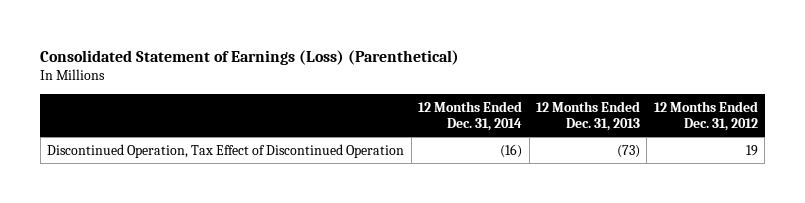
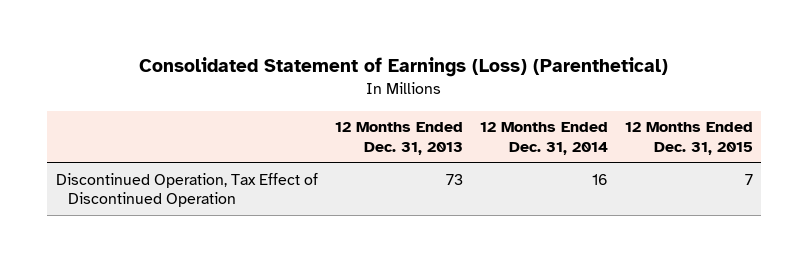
- | 12 Months Ended Dec. 31, 2014 | 12 Months Ended Dec. 31, 2013 | 12 Months Ended Dec. 31, 2012
+ | 12 Months Ended Dec. 31, 2013 | 12 Months Ended Dec. 31, 2014 | 12 Months Ended Dec. 31, 2015
- Discontinued Operation, Tax Effect of Discontinued Operation | (16) | (73) | 19
+ Discontinued Operation, Tax Effect of Discontinued Operation | 73 | 16 | 7

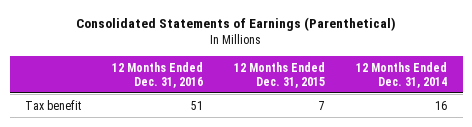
- Consolidated Statement of Earnings (Loss) (Parenthetical)
+ Consolidated Statements of Earnings (Parenthetical)
- | 12 Months Ended Dec. 31, 2013 | 12 Months Ended Dec. 31, 2014 | 12 Months Ended Dec. 31, 2015
+ | 12 Months Ended Dec. 31, 2016 | 12 Months Ended Dec. 31, 2015 | 12 Months Ended Dec. 31, 2014
- Discontinued Operation, Tax Effect of Discontinued Operation | 73 | 16 | 7
+ Tax benefit | 51 | 7 | 16

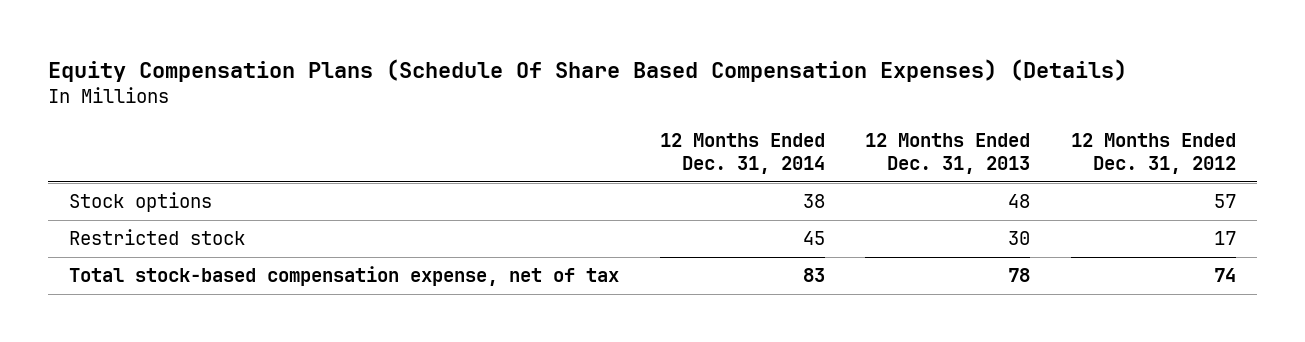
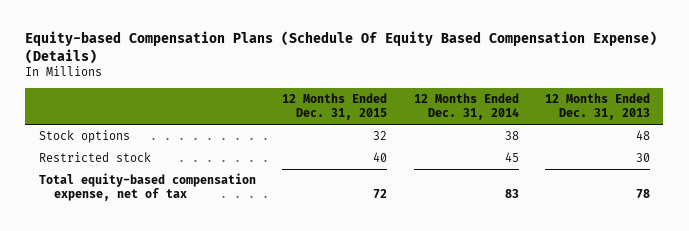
- Equity Compensation Plans (Schedule Of Share Based Compensation Expenses) (Details)
+ Equity-based Compensation Plans (Schedule Of Equity Based Compensation Expense) (Details)
- | 12 Months Ended Dec. 31, 2014 | 12 Months Ended Dec. 31, 2013 | 12 Months Ended Dec. 31, 2012
+ | 12 Months Ended Dec. 31, 2015 | 12 Months Ended Dec. 31, 2014 | 12 Months Ended Dec. 31, 2013
- Total stock-based compensation expense, net of tax | 83 | 78 | 74
+ Total equity-based compensation expense, net of tax | 72 | 83 | 78

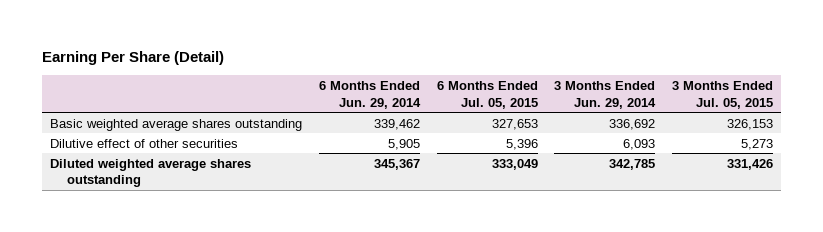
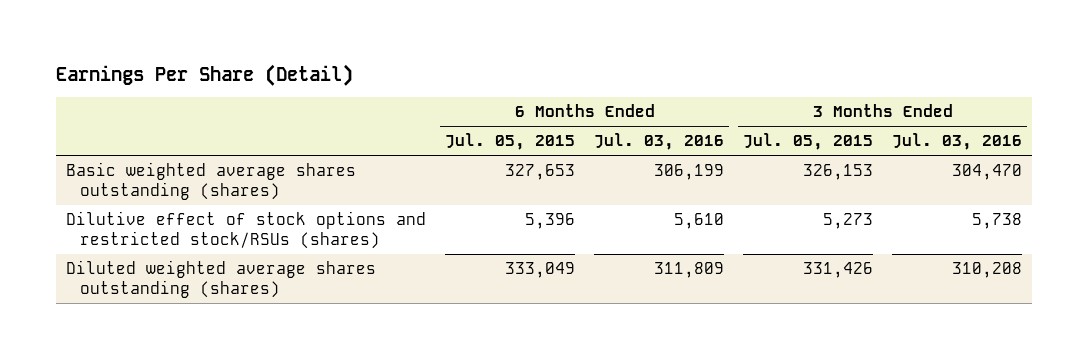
- Earning Per Share (Detail)
+ Earnings Per Share (Detail)
- | 6 Months Ended Jun. 29, 2014 | 6 Months Ended Jul. 05, 2015 | 3 Months Ended Jun. 29, 2014 | 3 Months Ended Jul. 05, 2015
+ | 6 Months Ended Jul. 05, 2015 | 6 Months Ended Jul. 03, 2016 | 3 Months Ended Jul. 05, 2015 | 3 Months Ended Jul. 03, 2016
- Basic weighted average shares outstanding | 339,462 | 327,653 | 336,692 | 326,153
- Dilutive effect of other securities | 5,905 | 5,396 | 6,093 | 5,273
- Diluted weighted average shares outstanding | 345,367 | 333,049 | 342,785 | 331,426
+ Basic weighted average shares outstanding (shares) | 327,653 | 306,199 | 326,153 | 304,470
+ Dilutive effect of stock options and restricted stock/RSUs (shares) | 5,396 | 5,610 | 5,273 | 5,738
+ Diluted weighted average shares outstanding (shares) | 333,049 | 311,809 | 331,426 | 310,208

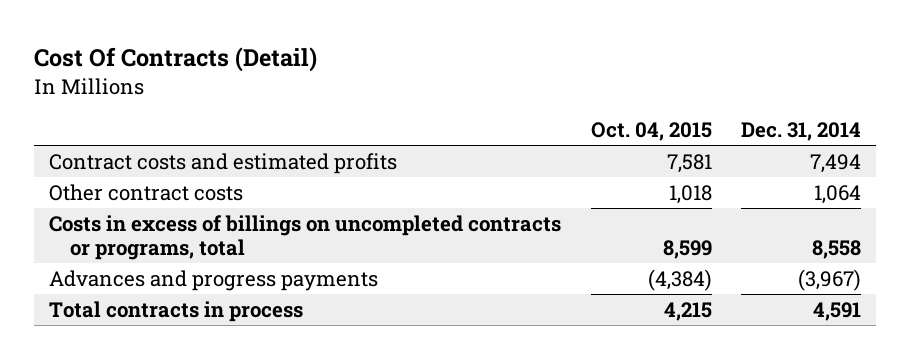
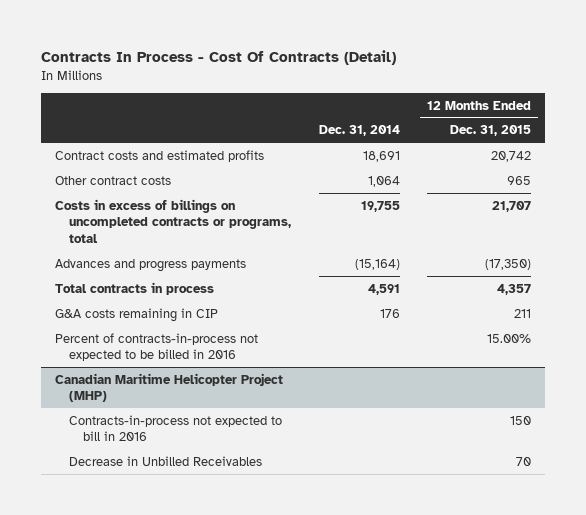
- Cost Of Contracts (Detail)
+ Contracts In Process - Cost Of Contracts (Detail)
- | Oct. 04, 2015 | Dec. 31, 2014
+ | Dec. 31, 2014 | 12 Months Ended Dec. 31, 2015
- Contract costs and estimated profits | 7,581 | 7,494
+ Contract costs and estimated profits | 18,691 | 20,742
- Costs in excess of billings on uncompleted contracts or programs, total | 8,599 | 8,558
- Advances and progress payments | (4,384) | (3,967)
+ Costs in excess of billings on uncompleted contracts or programs, total | 19,755 | 21,707
+ Advances and progress payments | (15,164) | (17,350)
+ G&A costs remaining in CIP | 176 | 211
+ Percent of contracts-in-process not expected to be billed in 2016 | | 15.00%
+ Canadian Maritime Helicopter Project (MHP)
+ Contracts-in-process not expected to bill in 2016 | | 150
+ Decrease in Unbilled Receivables | | 70

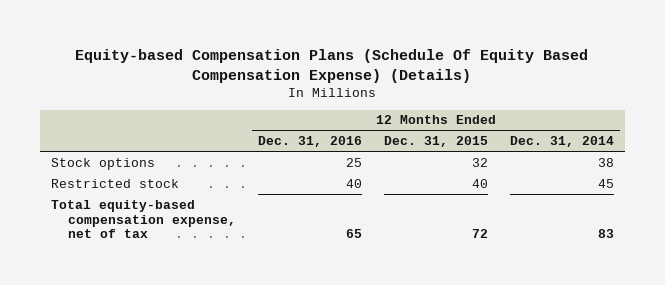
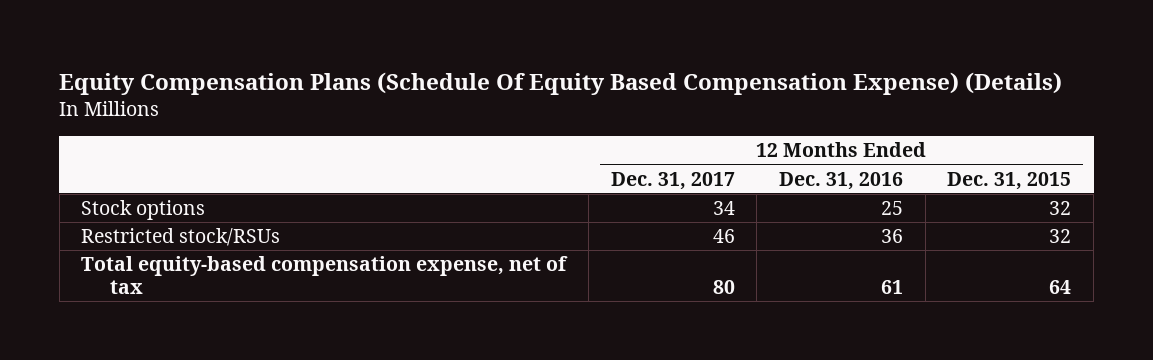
- Equity-based Compensation Plans (Schedule Of Equity Based Compensation Expense) (Details)
+ Equity Compensation Plans (Schedule Of Equity Based Compensation Expense) (Details)
- | 12 Months Ended Dec. 31, 2016 | 12 Months Ended Dec. 31, 2015 | 12 Months Ended Dec. 31, 2014
+ | 12 Months Ended Dec. 31, 2017 | 12 Months Ended Dec. 31, 2016 | 12 Months Ended Dec. 31, 2015
- Restricted stock | 40 | 40 | 45
- Total equity-based compensation expense, net of tax | 65 | 72 | 83
+ Restricted stock/RSUs | 46 | 36 | 32
+ Total equity-based compensation expense, net of tax | 80 | 61 | 64

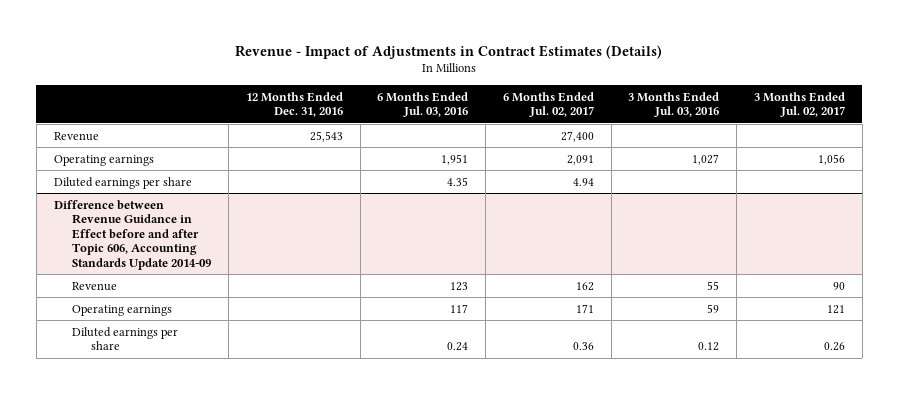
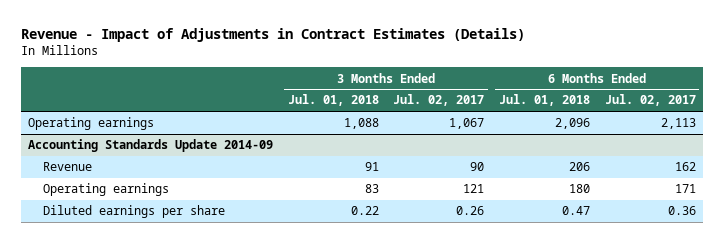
- | 12 Months Ended Dec. 31, 2016 | 6 Months Ended Jul. 03, 2016 | 6 Months Ended Jul. 02, 2017 | 3 Months Ended Jul. 03, 2016 | 3 Months Ended Jul. 02, 2017
+ | 3 Months Ended Jul. 01, 2018 | 3 Months Ended Jul. 02, 2017 | 6 Months Ended Jul. 01, 2018 | 6 Months Ended Jul. 02, 2017
- Revenue | 25,543 | | 27,400 | |
- Operating earnings | | 1,951 | 2,091 | 1,027 | 1,056
- Diluted earnings per share | | 4.35 | 4.94 | |
- Difference between Revenue Guidance in Effect before and after Topic 606, Accounting Standards Update 2014-09
+ Operating earnings | 1,088 | 1,067 | 2,096 | 2,113
+ Accounting Standards Update 2014-09

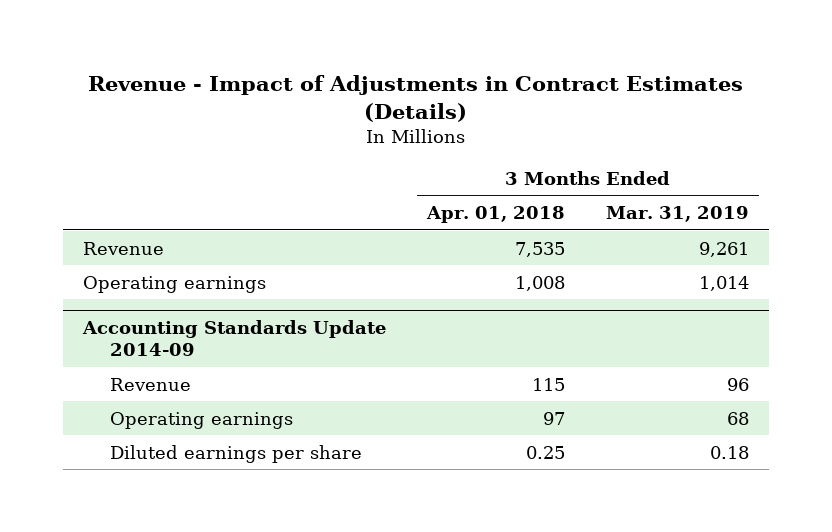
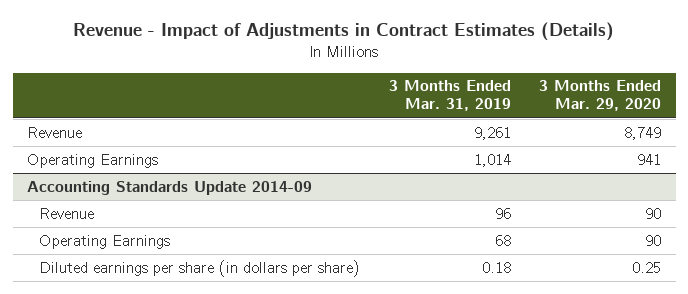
- | 3 Months Ended Apr. 01, 2018 | 3 Months Ended Mar. 31, 2019
+ | 3 Months Ended Mar. 31, 2019 | 3 Months Ended Mar. 29, 2020
- Operating earnings | 1,008 | 1,014
+ Operating Earnings | 1,014 | 941
@ Accounting Standards Update 2014-09
- Operating earnings | 97 | 68
- Diluted earnings per share | 0.25 | 0.18
+ Operating Earnings | 68 | 90
+ Diluted earnings per share (in dollars per share) | 0.18 | 0.25

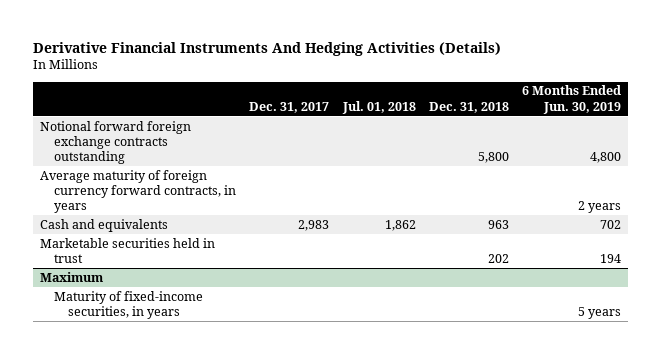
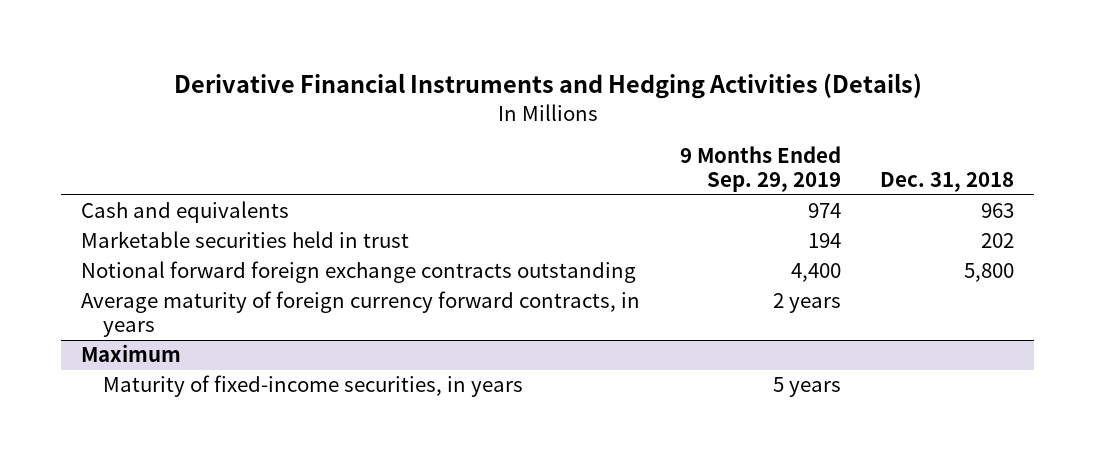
- Derivative Financial Instruments And Hedging Activities (Details)
+ Derivative Financial Instruments and Hedging Activities (Details)
- | Dec. 31, 2017 | Jul. 01, 2018 | Dec. 31, 2018 | 6 Months Ended Jun. 30, 2019
+ | 9 Months Ended Sep. 29, 2019 | Dec. 31, 2018
moved down: Notional forward foreign exchange contracts outstanding | 4,400 | 5,800
moved down: Average maturity of foreign currency forward contracts, in years | 2 years |

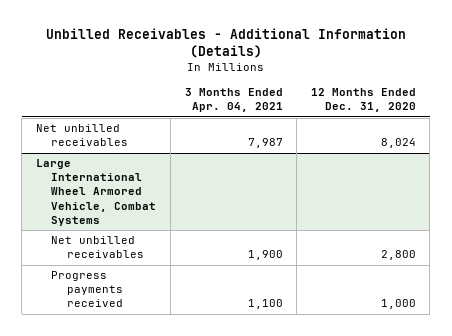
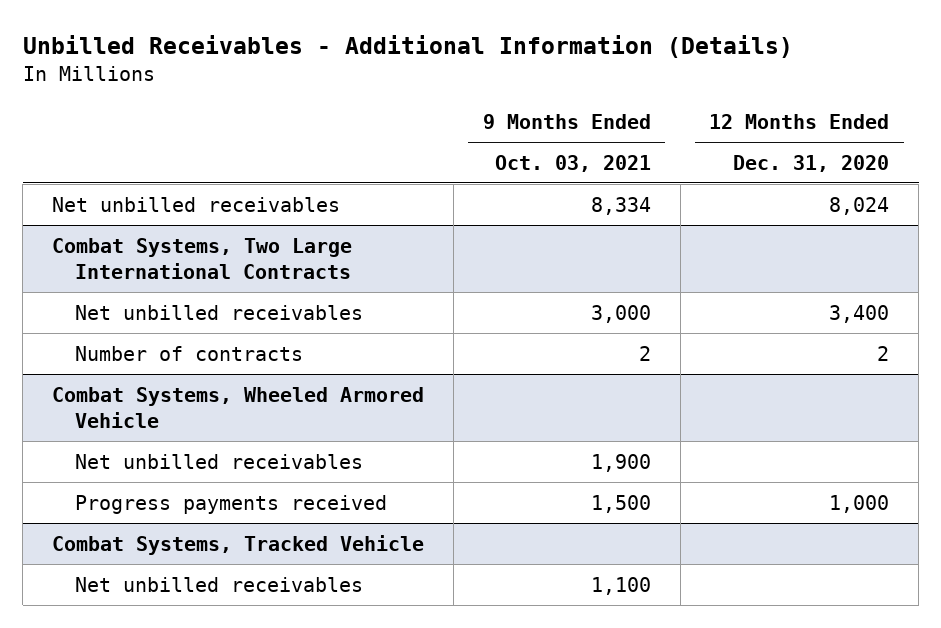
- | 3 Months Ended Apr. 04, 2021 | 12 Months Ended Dec. 31, 2020
+ | 9 Months Ended Oct. 03, 2021 | 12 Months Ended Dec. 31, 2020
- Large International Wheel Armored Vehicle, Combat Systems
- Net unbilled receivables | 1,900 | 2,800
+ Combat Systems, Two Large International Contracts
+ Net unbilled receivables | 3,000 | 3,400
+ Number of contracts | 2 | 2
+ Combat Systems, Wheeled Armored Vehicle
+ Net unbilled receivables | 1,900 |
+ Combat Systems, Tracked Vehicle
+ Net unbilled receivables | 1,100 |

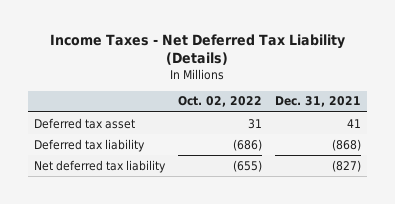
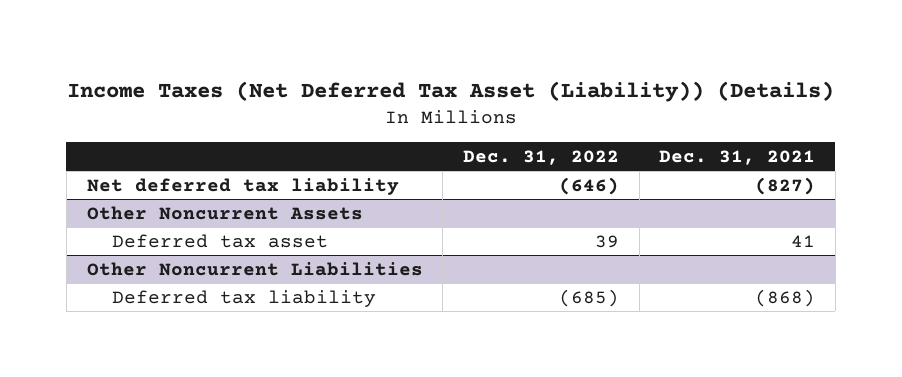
- Income Taxes - Net Deferred Tax Liability (Details)
+ Income Taxes (Net Deferred Tax Asset (Liability)) (Details)
- | Oct. 02, 2022 | Dec. 31, 2021
+ | Dec. 31, 2022 | Dec. 31, 2021
moved up: Net deferred tax liability | (646) | (827)
+ Other Noncurrent Assets
+ Other Noncurrent Liabilities

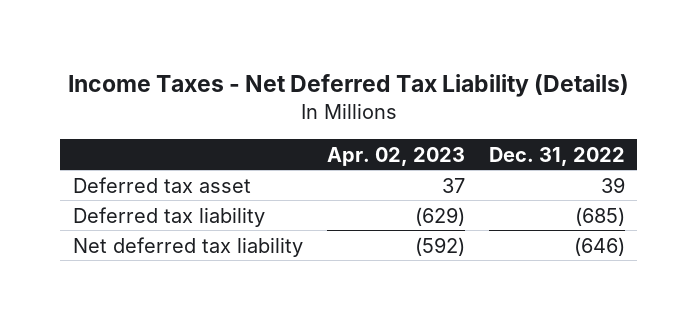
- Income Taxes (Net Deferred Tax Asset (Liability)) (Details)
+ Income Taxes - Net Deferred Tax Liability (Details)
- | Dec. 31, 2022 | Dec. 31, 2021
+ | Apr. 02, 2023 | Dec. 31, 2022
- Other Noncurrent Assets
- Other Noncurrent Liabilities
moved down: Net deferred tax liability | (592) | (646)

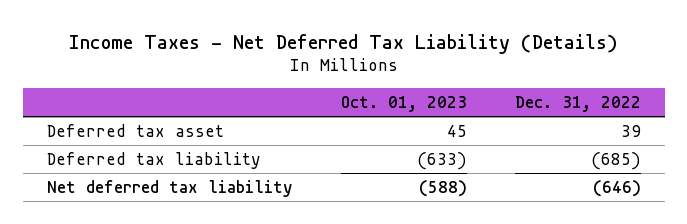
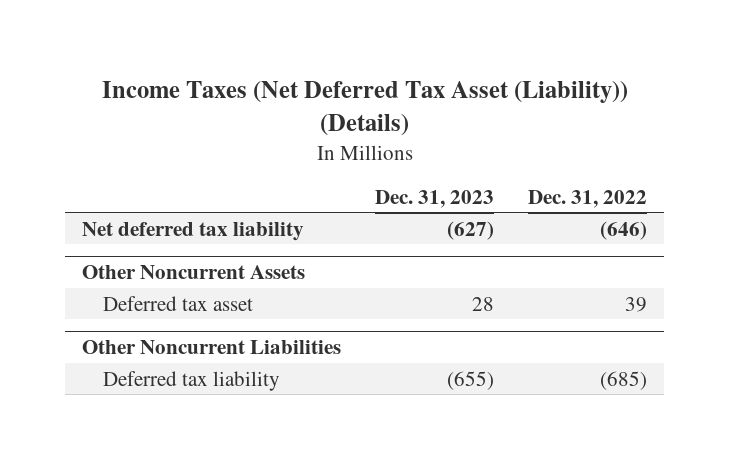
- Income Taxes - Net Deferred Tax Liability (Details)
+ Income Taxes (Net Deferred Tax Asset (Liability)) (Details)
- | Oct. 01, 2023 | Dec. 31, 2022
+ | Dec. 31, 2023 | Dec. 31, 2022
moved up: Net deferred tax liability | (627) | (646)
+ Other Noncurrent Assets
+ Other Noncurrent Liabilities

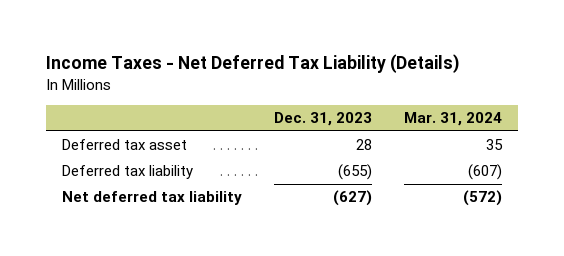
- Income Taxes (Net Deferred Tax Asset (Liability)) (Details)
+ Income Taxes - Net Deferred Tax Liability (Details)
- | Dec. 31, 2023 | Dec. 31, 2022
+ | Dec. 31, 2023 | Mar. 31, 2024
- Other Noncurrent Assets
- Other Noncurrent Liabilities
moved down: Net deferred tax liability | (627) | (572)

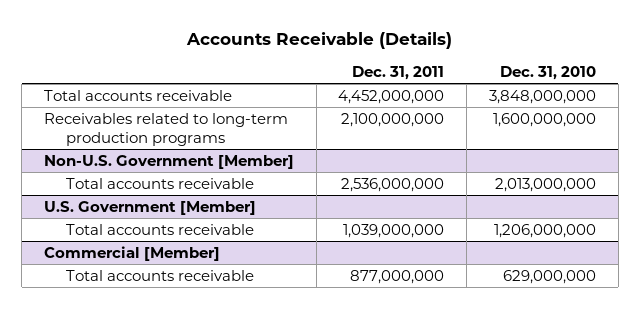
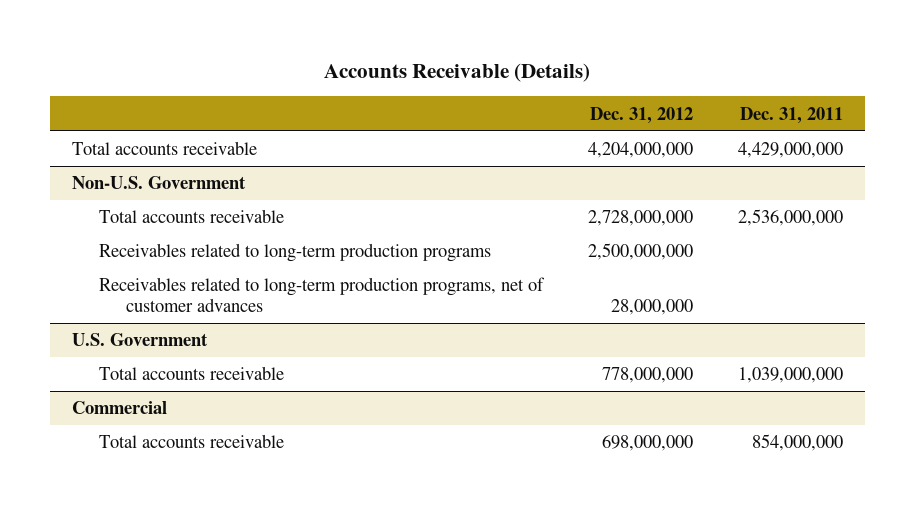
- | Dec. 31, 2011 | Dec. 31, 2010
+ | Dec. 31, 2012 | Dec. 31, 2011
- Total accounts receivable | 4,452,000,000 | 3,848,000,000
- Receivables related to long-term production programs | 2,100,000,000 | 1,600,000,000
- Non-U.S. Government [Member]
+ Total accounts receivable | 4,204,000,000 | 4,429,000,000
+ Non-U.S. Government
- U.S. Government [Member]
+ Receivables related to long-term production programs | 2,500,000,000 |
+ Receivables related to long-term production programs, net of customer advances | 28,000,000 |
+ U.S. Government
- Commercial [Member]
- Total accounts receivable | 877,000,000 | 629,000,000
+ Commercial
+ Total accounts receivable | 698,000,000 | 854,000,000

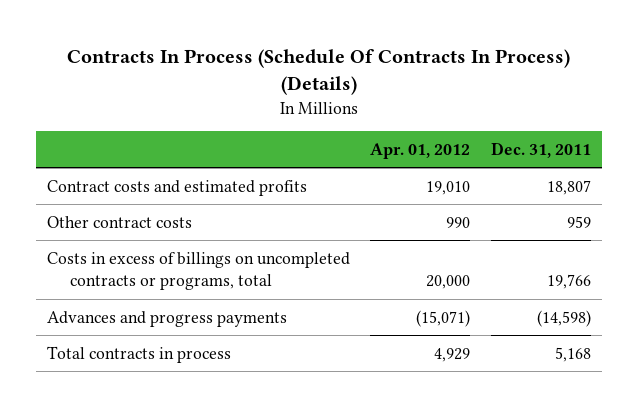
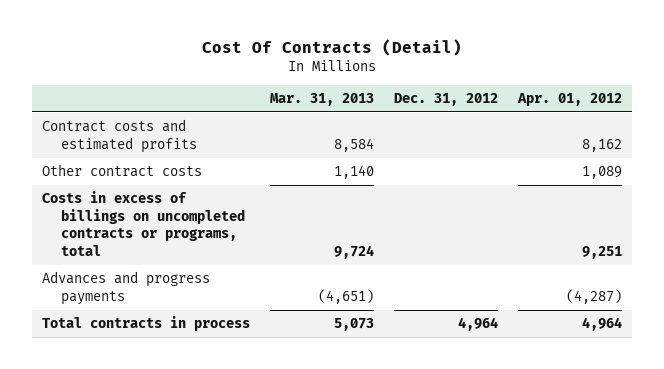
- Contracts In Process (Schedule Of Contracts In Process) (Details)
+ Cost Of Contracts (Detail)
- | Apr. 01, 2012 | Dec. 31, 2011
+ | Mar. 31, 2013 | Dec. 31, 2012 | Apr. 01, 2012
- Contract costs and estimated profits | 19,010 | 18,807
- Other contract costs | 990 | 959
- Costs in excess of billings on uncompleted contracts or programs, total | 20,000 | 19,766
- Advances and progress payments | (15,071) | (14,598)
- Total contracts in process | 4,929 | 5,168
+ Contract costs and estimated profits | 8,584 | | 8,162
+ Other contract costs | 1,140 | | 1,089
+ Costs in excess of billings on uncompleted contracts or programs, total | 9,724 | | 9,251
+ Advances and progress payments | (4,651) | | (4,287)
+ Total contracts in process | 5,073 | 4,964 | 4,964

